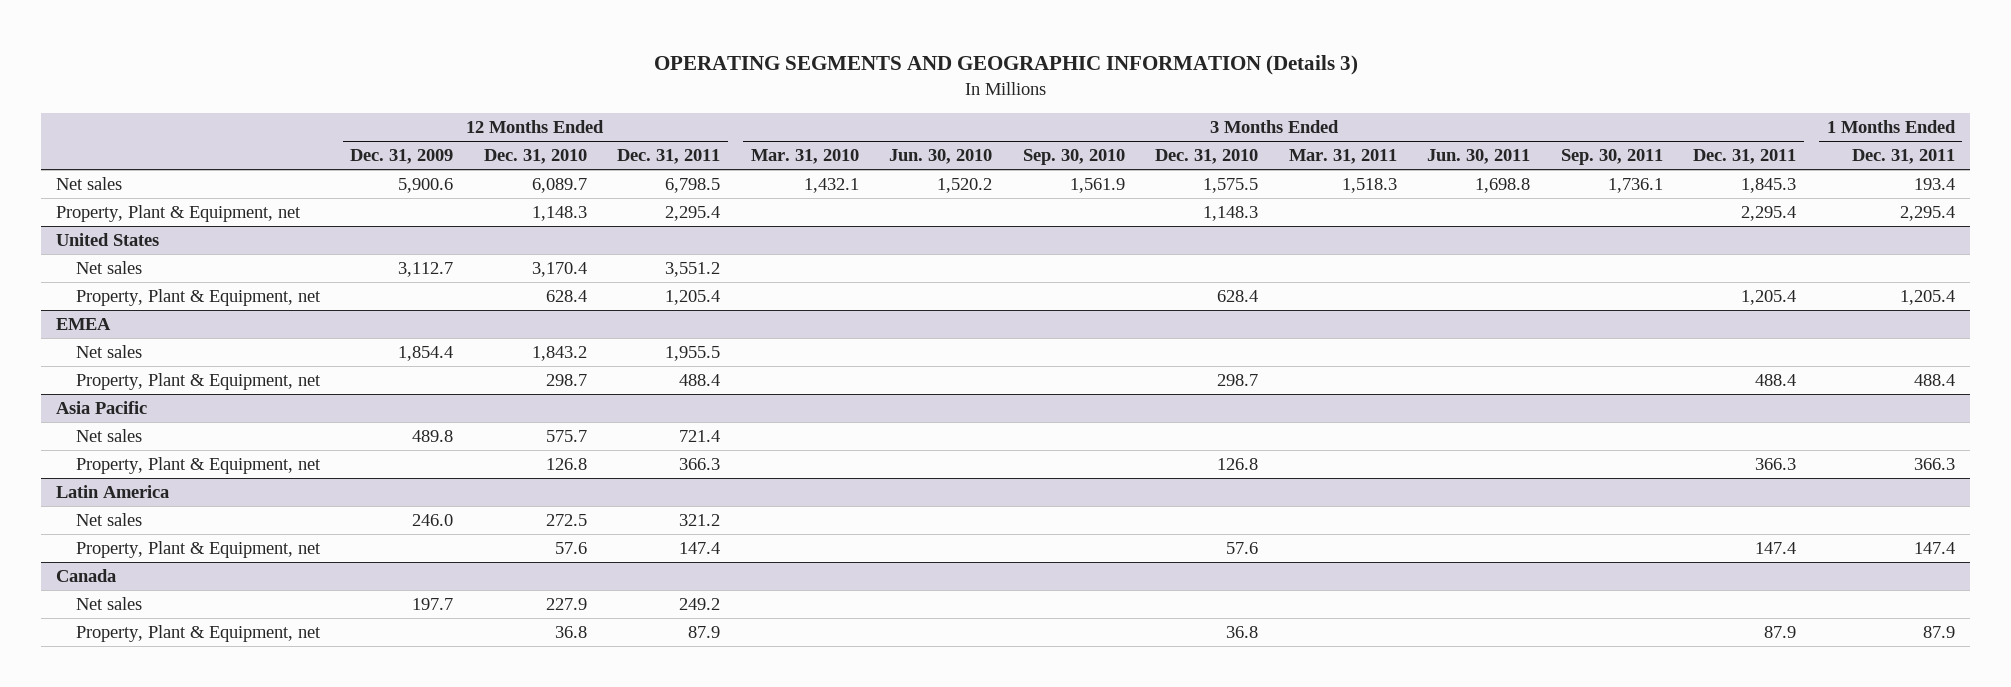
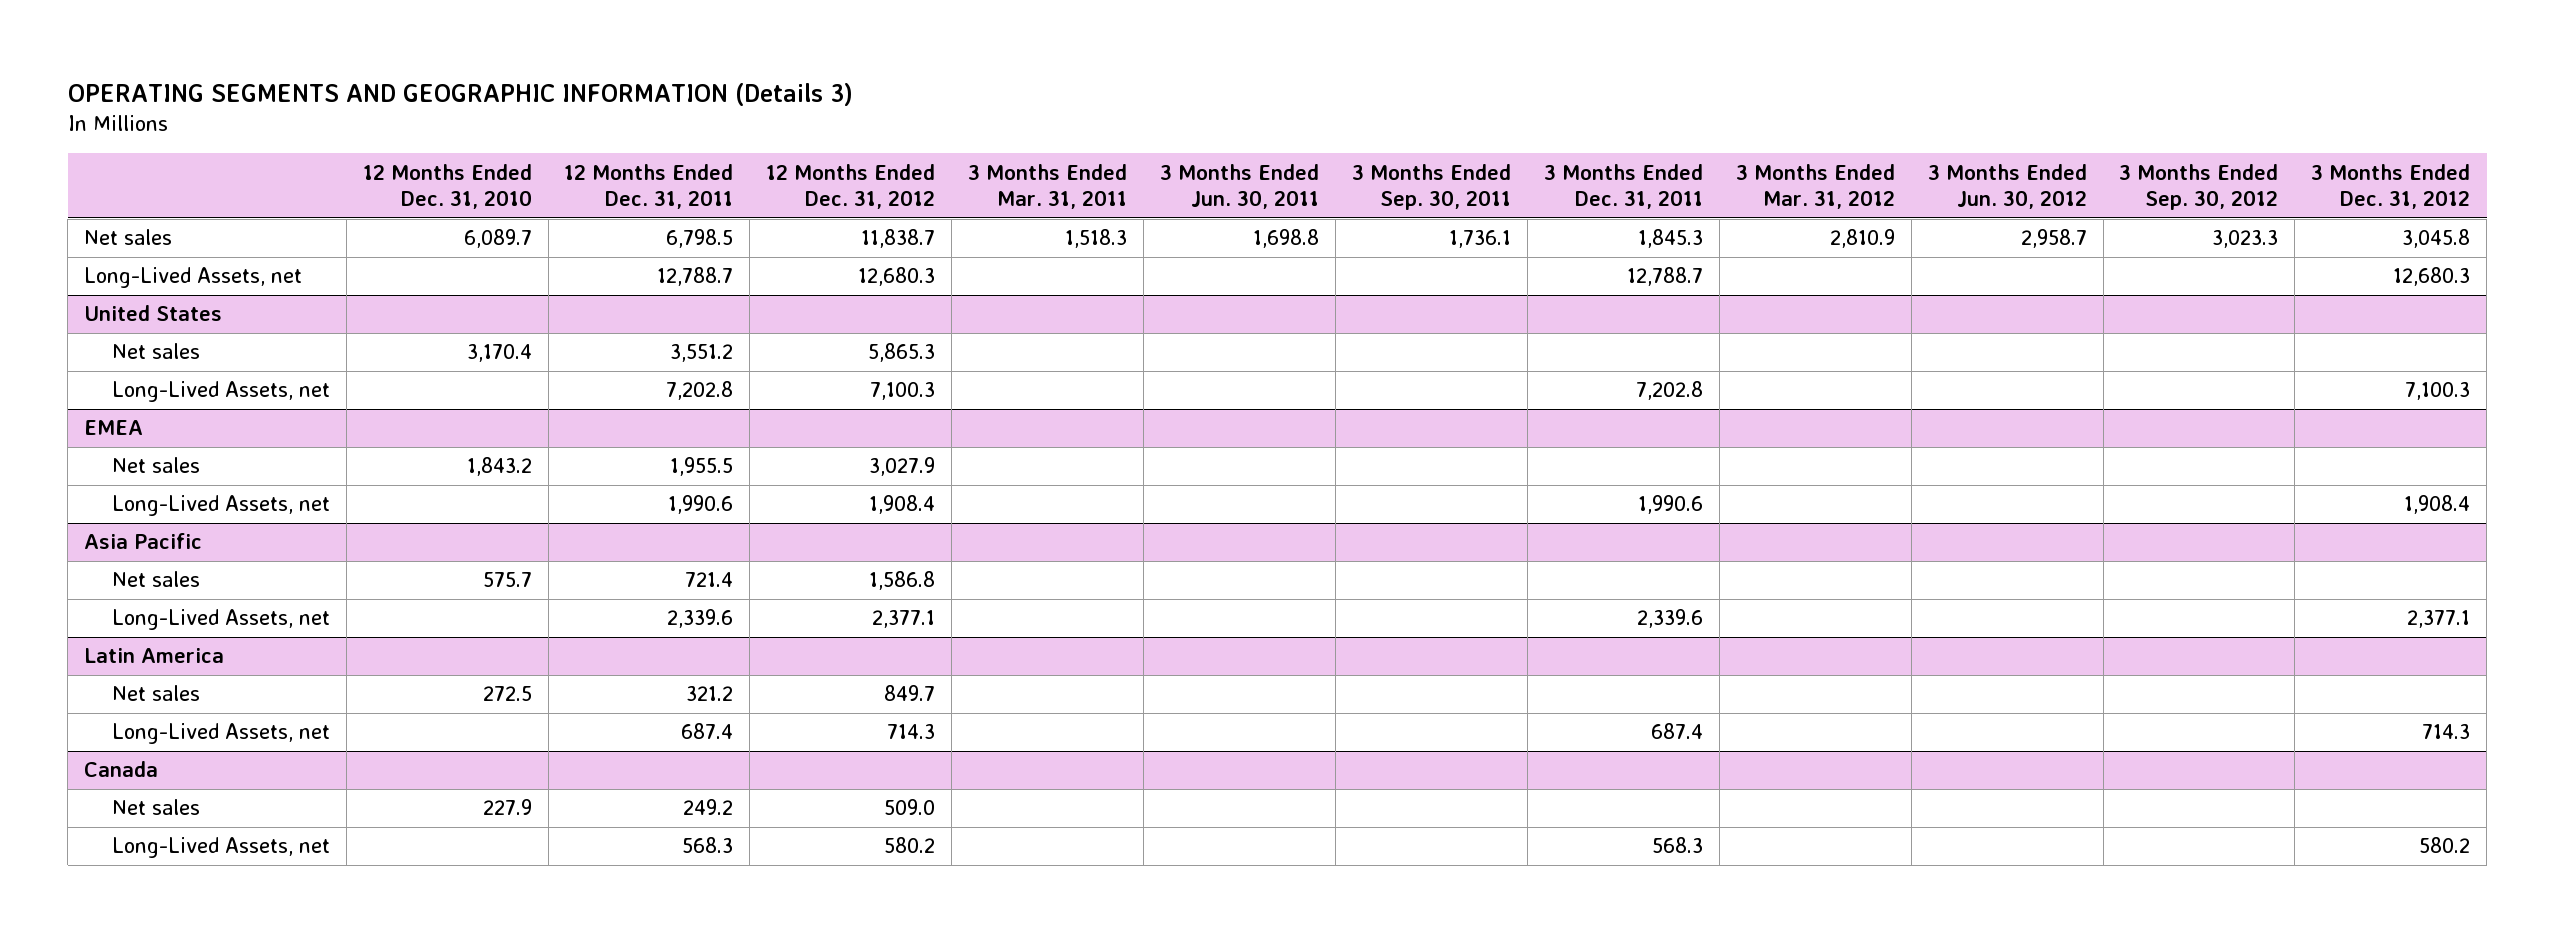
- | 12 Months Ended Dec. 31, 2009 | 12 Months Ended Dec. 31, 2010 | 12 Months Ended Dec. 31, 2011 | 3 Months Ended Mar. 31, 2010 | 3 Months Ended Jun. 30, 2010 | 3 Months Ended Sep. 30, 2010 | 3 Months Ended Dec. 31, 2010 | 3 Months Ended Mar. 31, 2011 | 3 Months Ended Jun. 30, 2011 | 3 Months Ended Sep. 30, 2011 | 3 Months Ended Dec. 31, 2011 | 1 Months Ended Dec. 31, 2011
+ | 12 Months Ended Dec. 31, 2010 | 12 Months Ended Dec. 31, 2011 | 12 Months Ended Dec. 31, 2012 | 3 Months Ended Mar. 31, 2011 | 3 Months Ended Jun. 30, 2011 | 3 Months Ended Sep. 30, 2011 | 3 Months Ended Dec. 31, 2011 | 3 Months Ended Mar. 31, 2012 | 3 Months Ended Jun. 30, 2012 | 3 Months Ended Sep. 30, 2012 | 3 Months Ended Dec. 31, 2012
- Property, Plant & Equipment, net | | 1,148.3 | 2,295.4 | | | | 1,148.3 | | | | 2,295.4 | 2,295.4
+ Long-Lived Assets, net | | 12,788.7 | 12,680.3 | | | | 12,788.7 | | | | 12,680.3
@ United States
- Property, Plant & Equipment, net | | 628.4 | 1,205.4 | | | | 628.4 | | | | 1,205.4 | 1,205.4
+ Long-Lived Assets, net | | 7,202.8 | 7,100.3 | | | | 7,202.8 | | | | 7,100.3
@ EMEA
- Property, Plant & Equipment, net | | 298.7 | 488.4 | | | | 298.7 | | | | 488.4 | 488.4
+ Long-Lived Assets, net | | 1,990.6 | 1,908.4 | | | | 1,990.6 | | | | 1,908.4
@ Asia Pacific
- Property, Plant & Equipment, net | | 126.8 | 366.3 | | | | 126.8 | | | | 366.3 | 366.3
+ Long-Lived Assets, net | | 2,339.6 | 2,377.1 | | | | 2,339.6 | | | | 2,377.1
@ Latin America
- Property, Plant & Equipment, net | | 57.6 | 147.4 | | | | 57.6 | | | | 147.4 | 147.4
+ Long-Lived Assets, net | | 687.4 | 714.3 | | | | 687.4 | | | | 714.3
@ Canada
- Property, Plant & Equipment, net | | 36.8 | 87.9 | | | | 36.8 | | | | 87.9 | 87.9
+ Long-Lived Assets, net | | 568.3 | 580.2 | | | | 568.3 | | | | 580.2

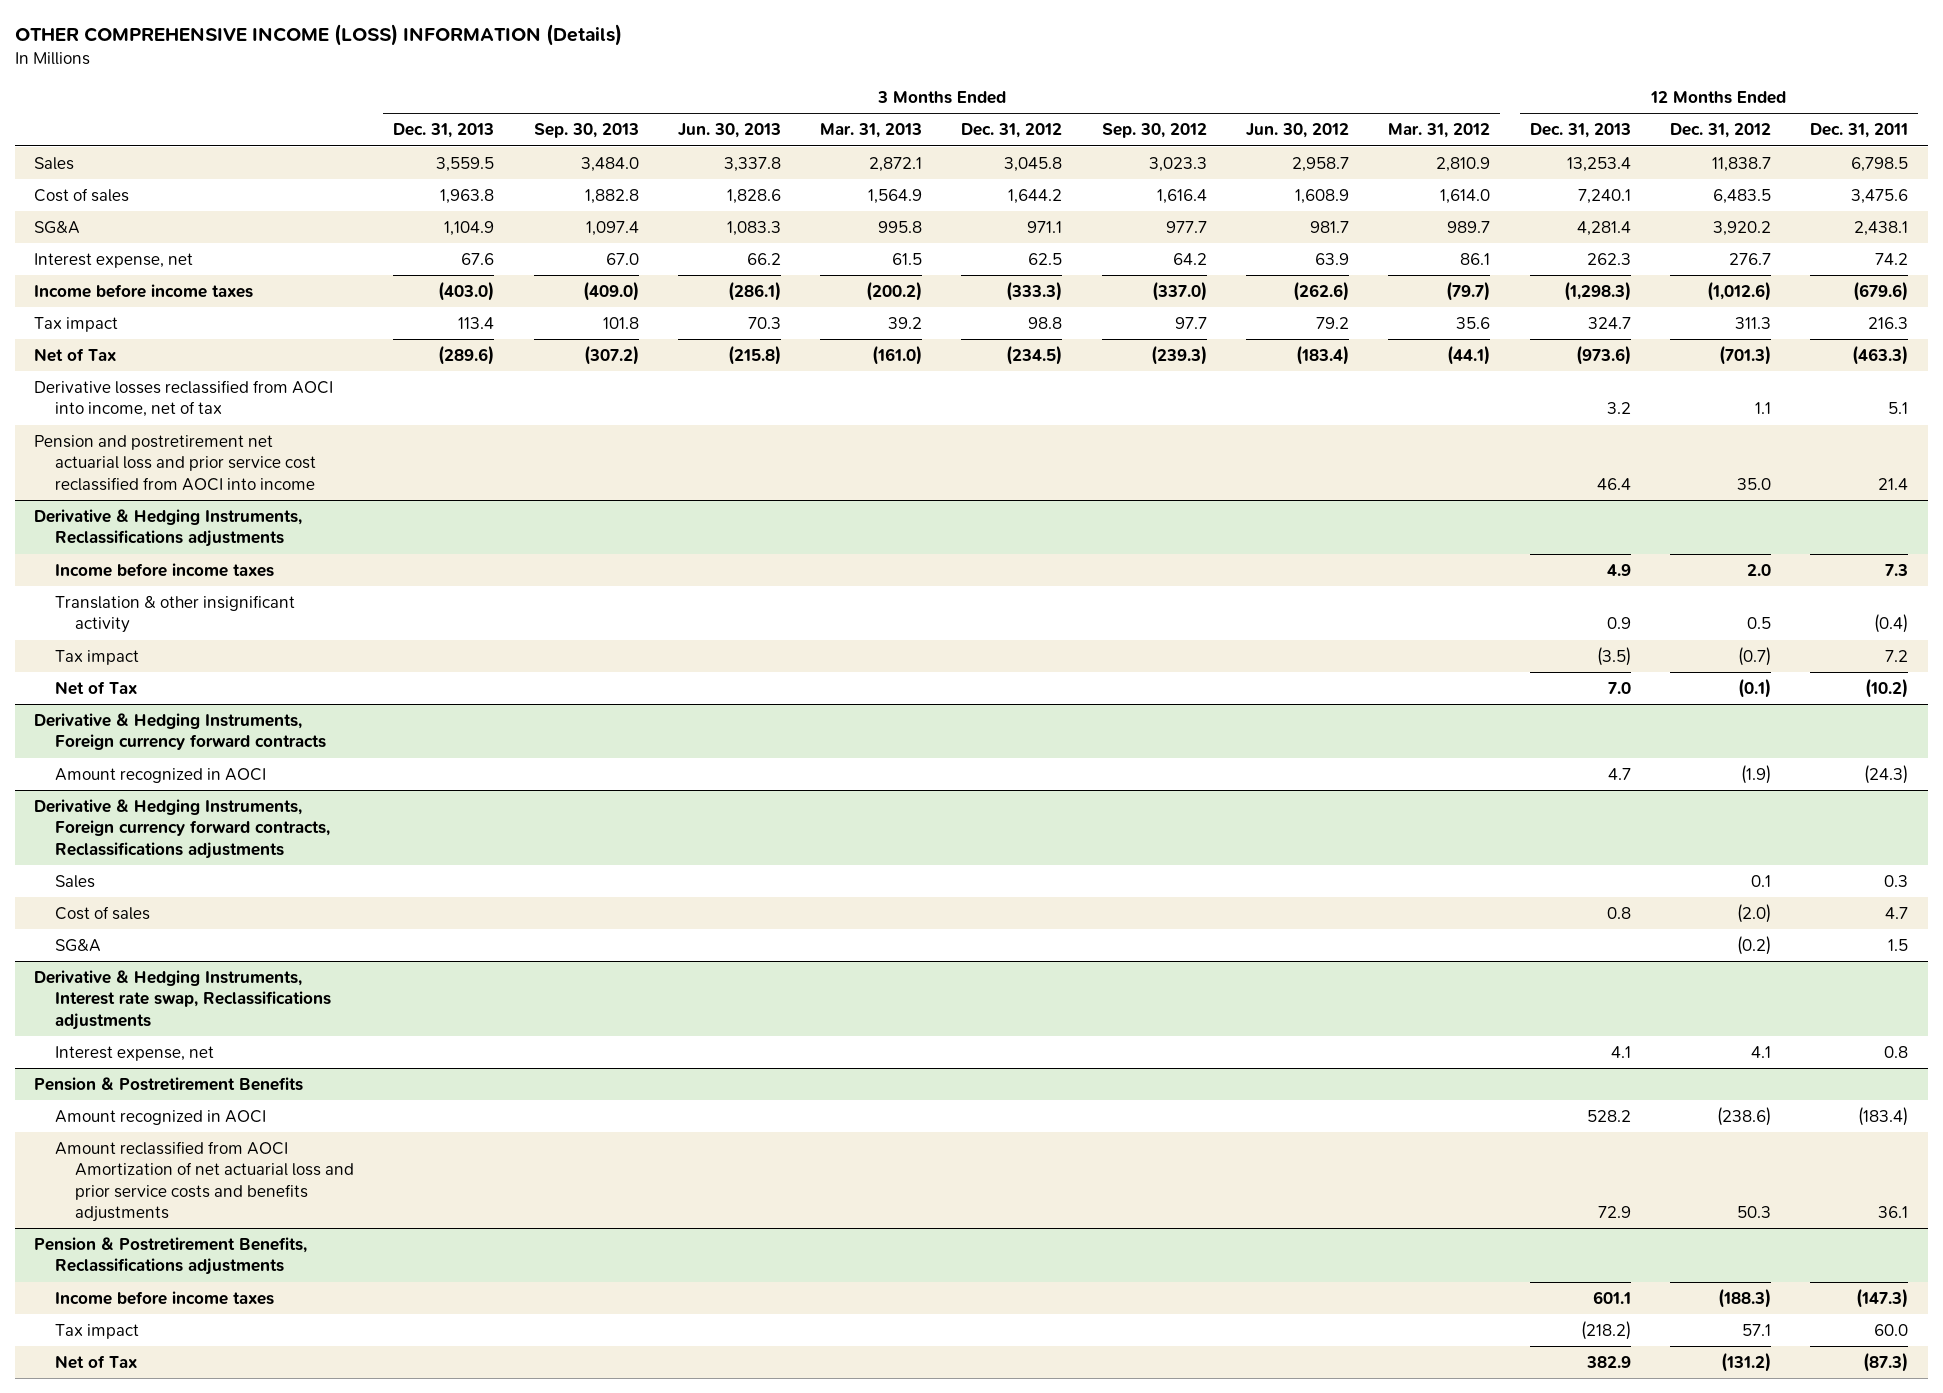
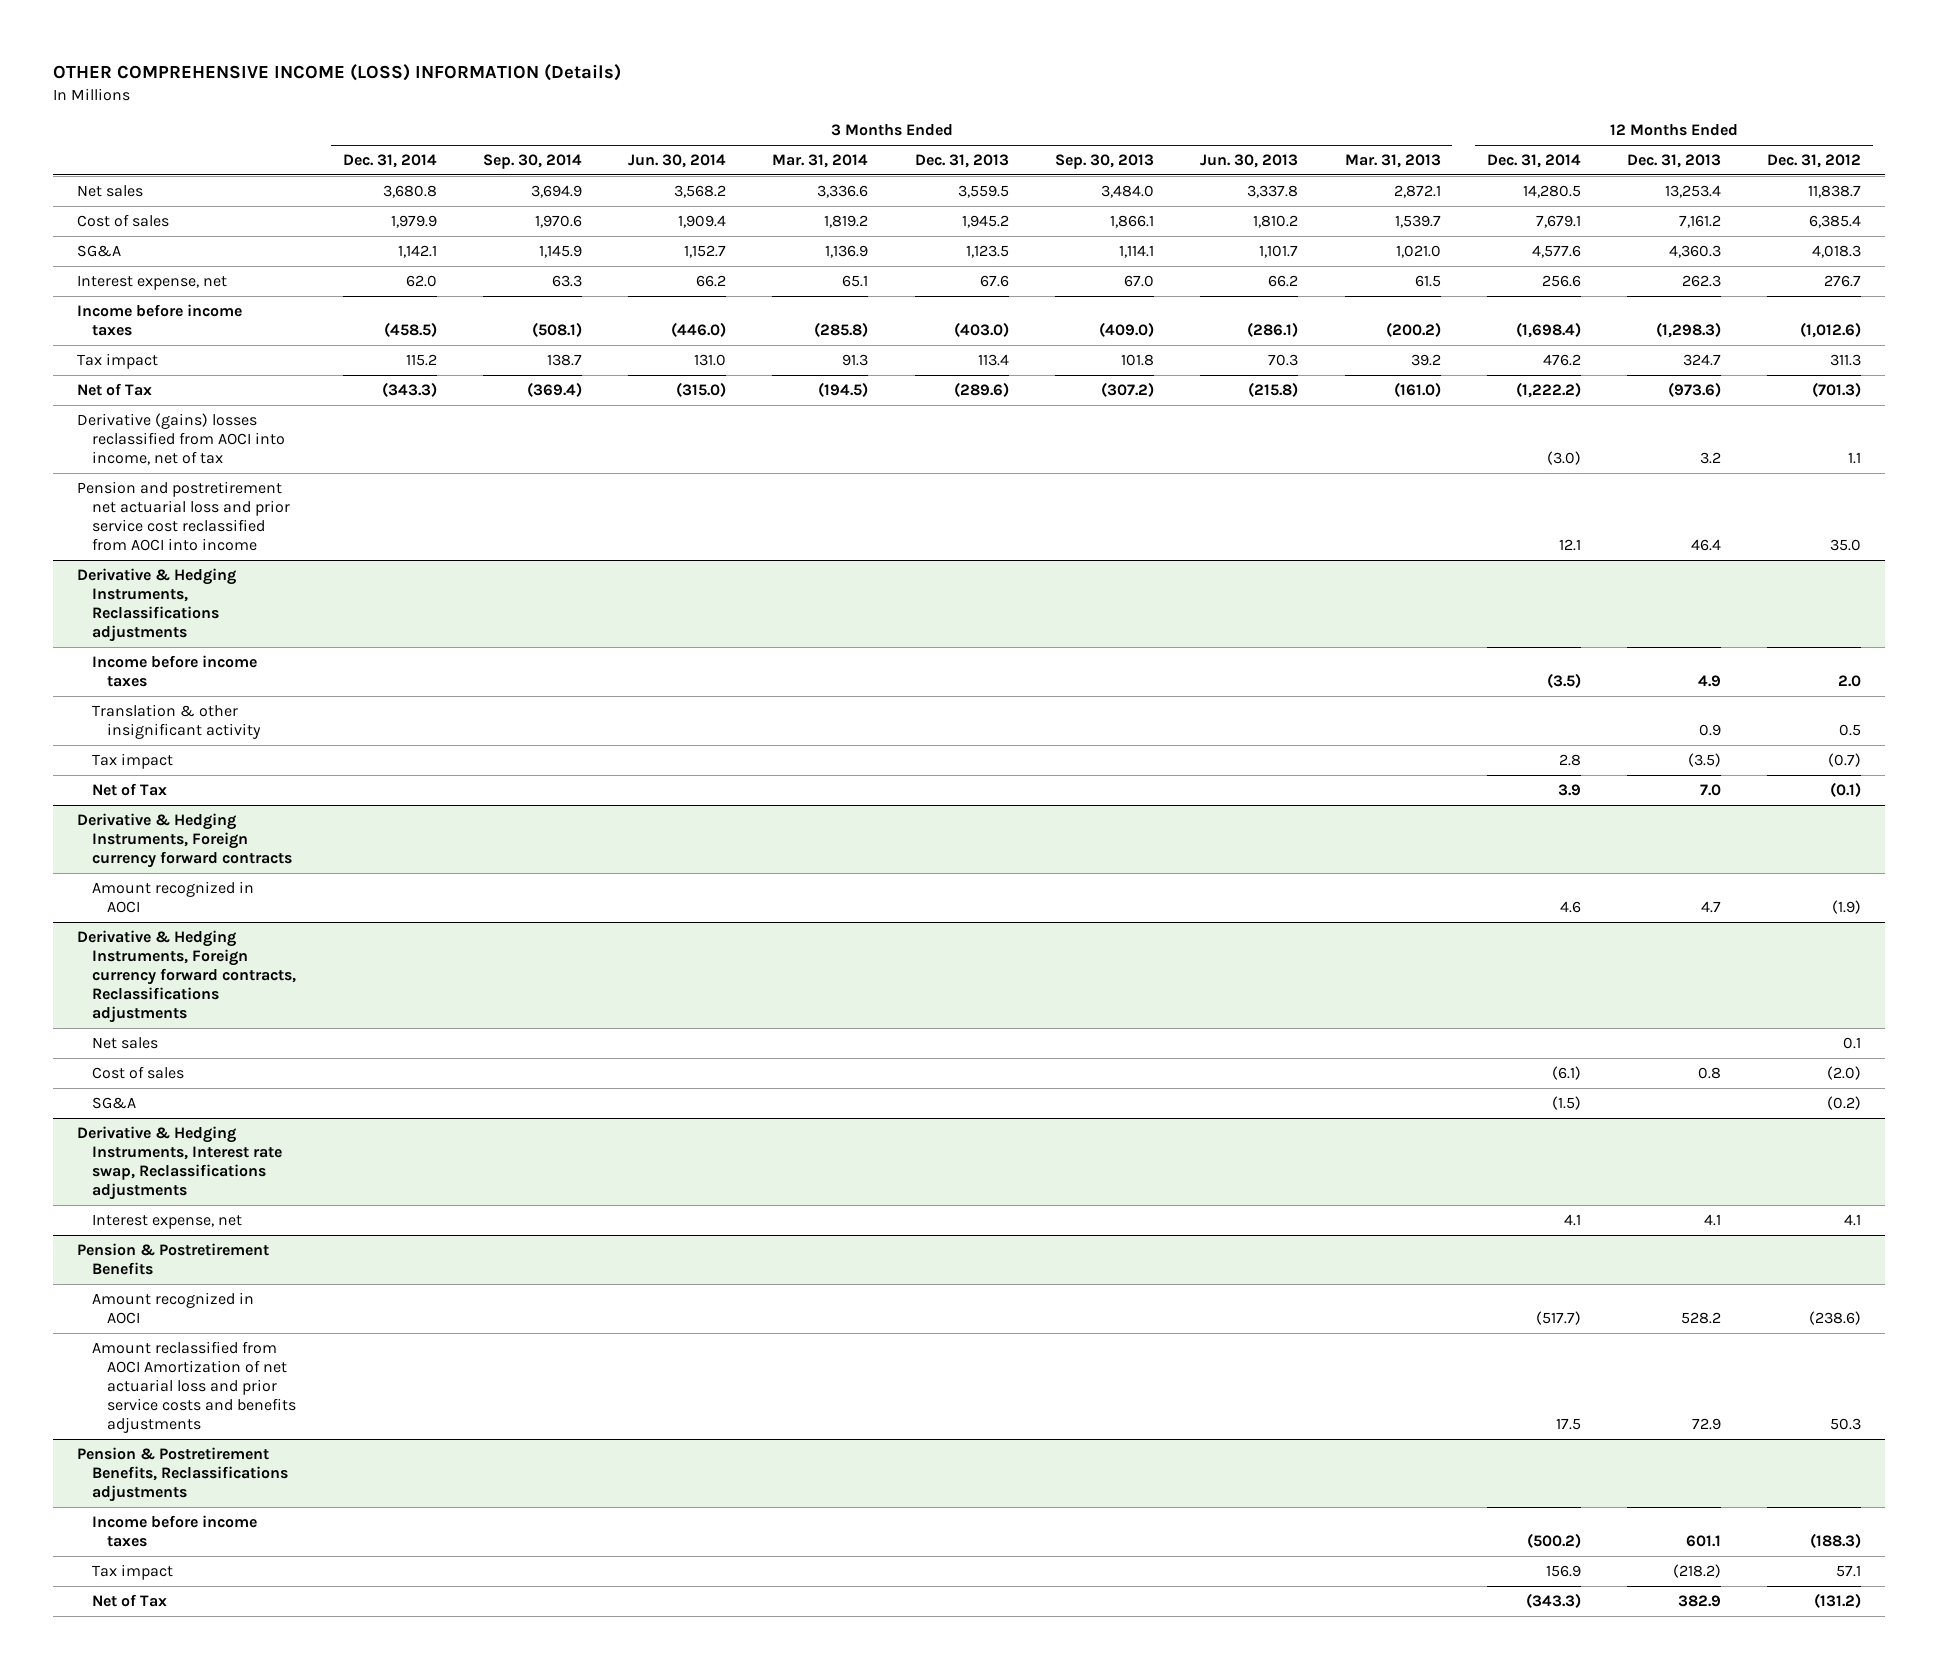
- | 3 Months Ended Dec. 31, 2013 | 3 Months Ended Sep. 30, 2013 | 3 Months Ended Jun. 30, 2013 | 3 Months Ended Mar. 31, 2013 | 3 Months Ended Dec. 31, 2012 | 3 Months Ended Sep. 30, 2012 | 3 Months Ended Jun. 30, 2012 | 3 Months Ended Mar. 31, 2012 | 12 Months Ended Dec. 31, 2013 | 12 Months Ended Dec. 31, 2012 | 12 Months Ended Dec. 31, 2011
+ | 3 Months Ended Dec. 31, 2014 | 3 Months Ended Sep. 30, 2014 | 3 Months Ended Jun. 30, 2014 | 3 Months Ended Mar. 31, 2014 | 3 Months Ended Dec. 31, 2013 | 3 Months Ended Sep. 30, 2013 | 3 Months Ended Jun. 30, 2013 | 3 Months Ended Mar. 31, 2013 | 12 Months Ended Dec. 31, 2014 | 12 Months Ended Dec. 31, 2013 | 12 Months Ended Dec. 31, 2012
- Sales | 3,559.5 | 3,484.0 | 3,337.8 | 2,872.1 | 3,045.8 | 3,023.3 | 2,958.7 | 2,810.9 | 13,253.4 | 11,838.7 | 6,798.5
- Cost of sales | 1,963.8 | 1,882.8 | 1,828.6 | 1,564.9 | 1,644.2 | 1,616.4 | 1,608.9 | 1,614.0 | 7,240.1 | 6,483.5 | 3,475.6
- SG&A | 1,104.9 | 1,097.4 | 1,083.3 | 995.8 | 971.1 | 977.7 | 981.7 | 989.7 | 4,281.4 | 3,920.2 | 2,438.1
+ Net sales | 3,680.8 | 3,694.9 | 3,568.2 | 3,336.6 | 3,559.5 | 3,484.0 | 3,337.8 | 2,872.1 | 14,280.5 | 13,253.4 | 11,838.7
+ Cost of sales | 1,979.9 | 1,970.6 | 1,909.4 | 1,819.2 | 1,945.2 | 1,866.1 | 1,810.2 | 1,539.7 | 7,679.1 | 7,161.2 | 6,385.4
+ SG&A | 1,142.1 | 1,145.9 | 1,152.7 | 1,136.9 | 1,123.5 | 1,114.1 | 1,101.7 | 1,021.0 | 4,577.6 | 4,360.3 | 4,018.3
- Derivative losses reclassified from AOCI into income, net of tax | | | | | | | | | 3.2 | 1.1 | 5.1
+ Derivative (gains) losses reclassified from AOCI into income, net of tax | | | | | | | | | (3.0) | 3.2 | 1.1
@ Derivative & Hedging Instruments, Foreign currency forward contracts, Reclassifications adjustments
- Sales | | | | | | | | | | 0.1 | 0.3
+ Net sales | | | | | | | | | | | 0.1

